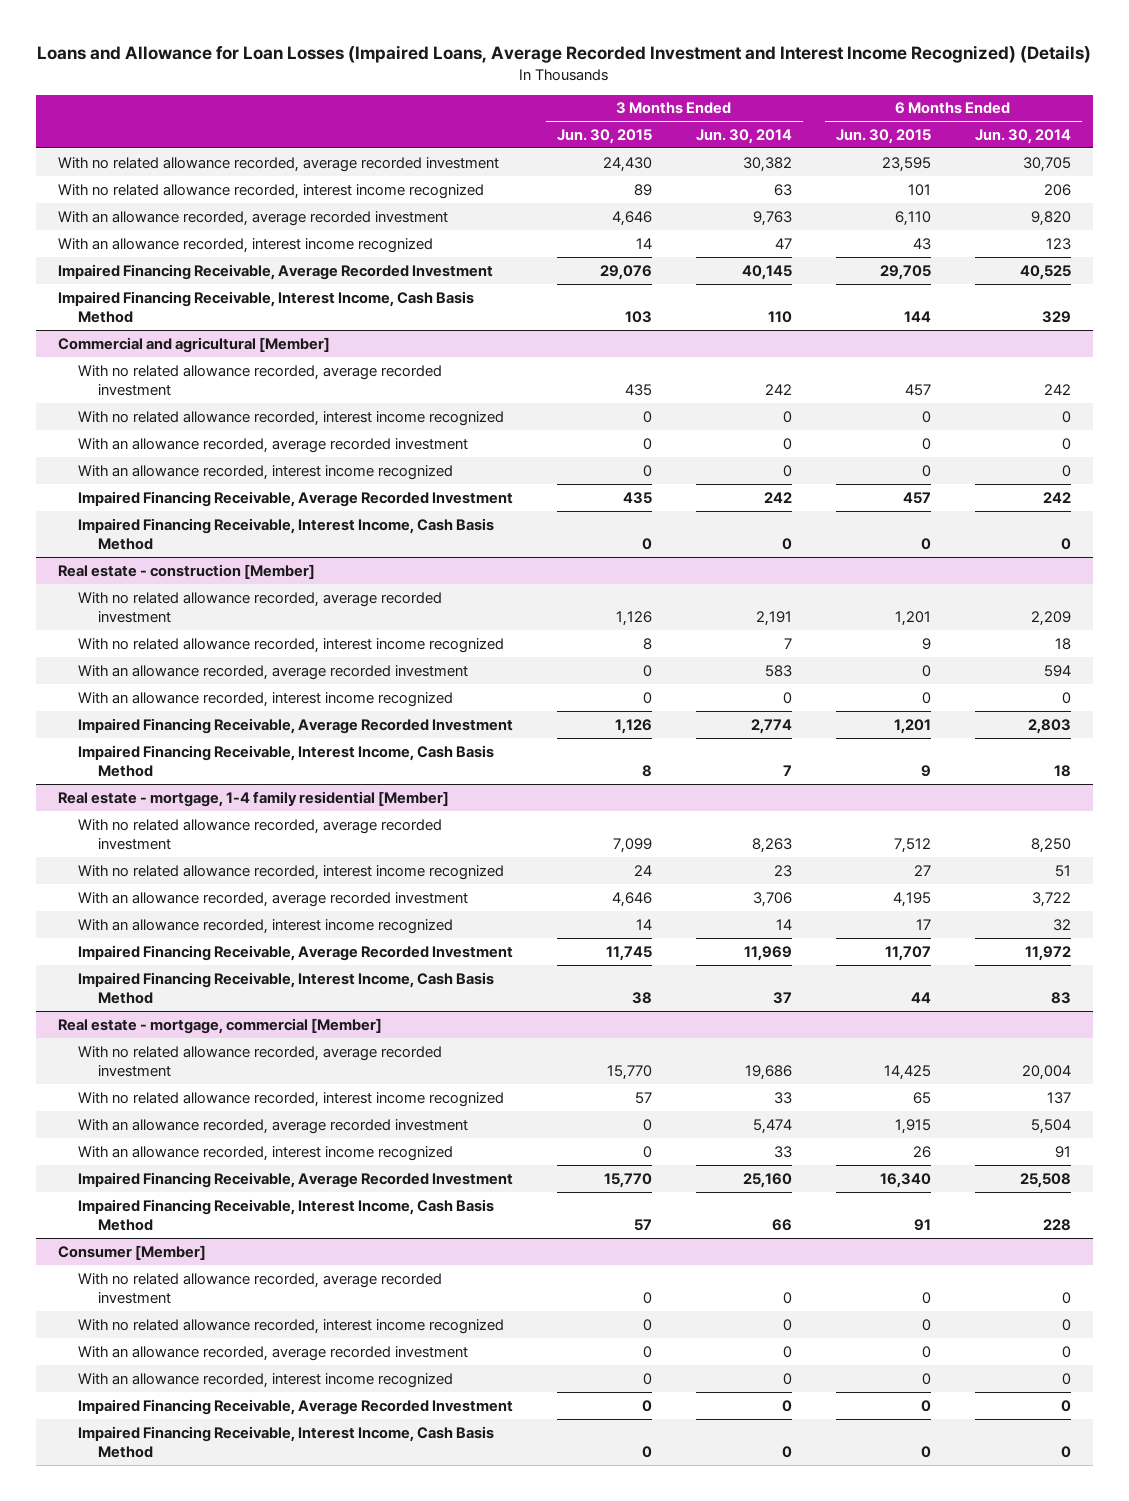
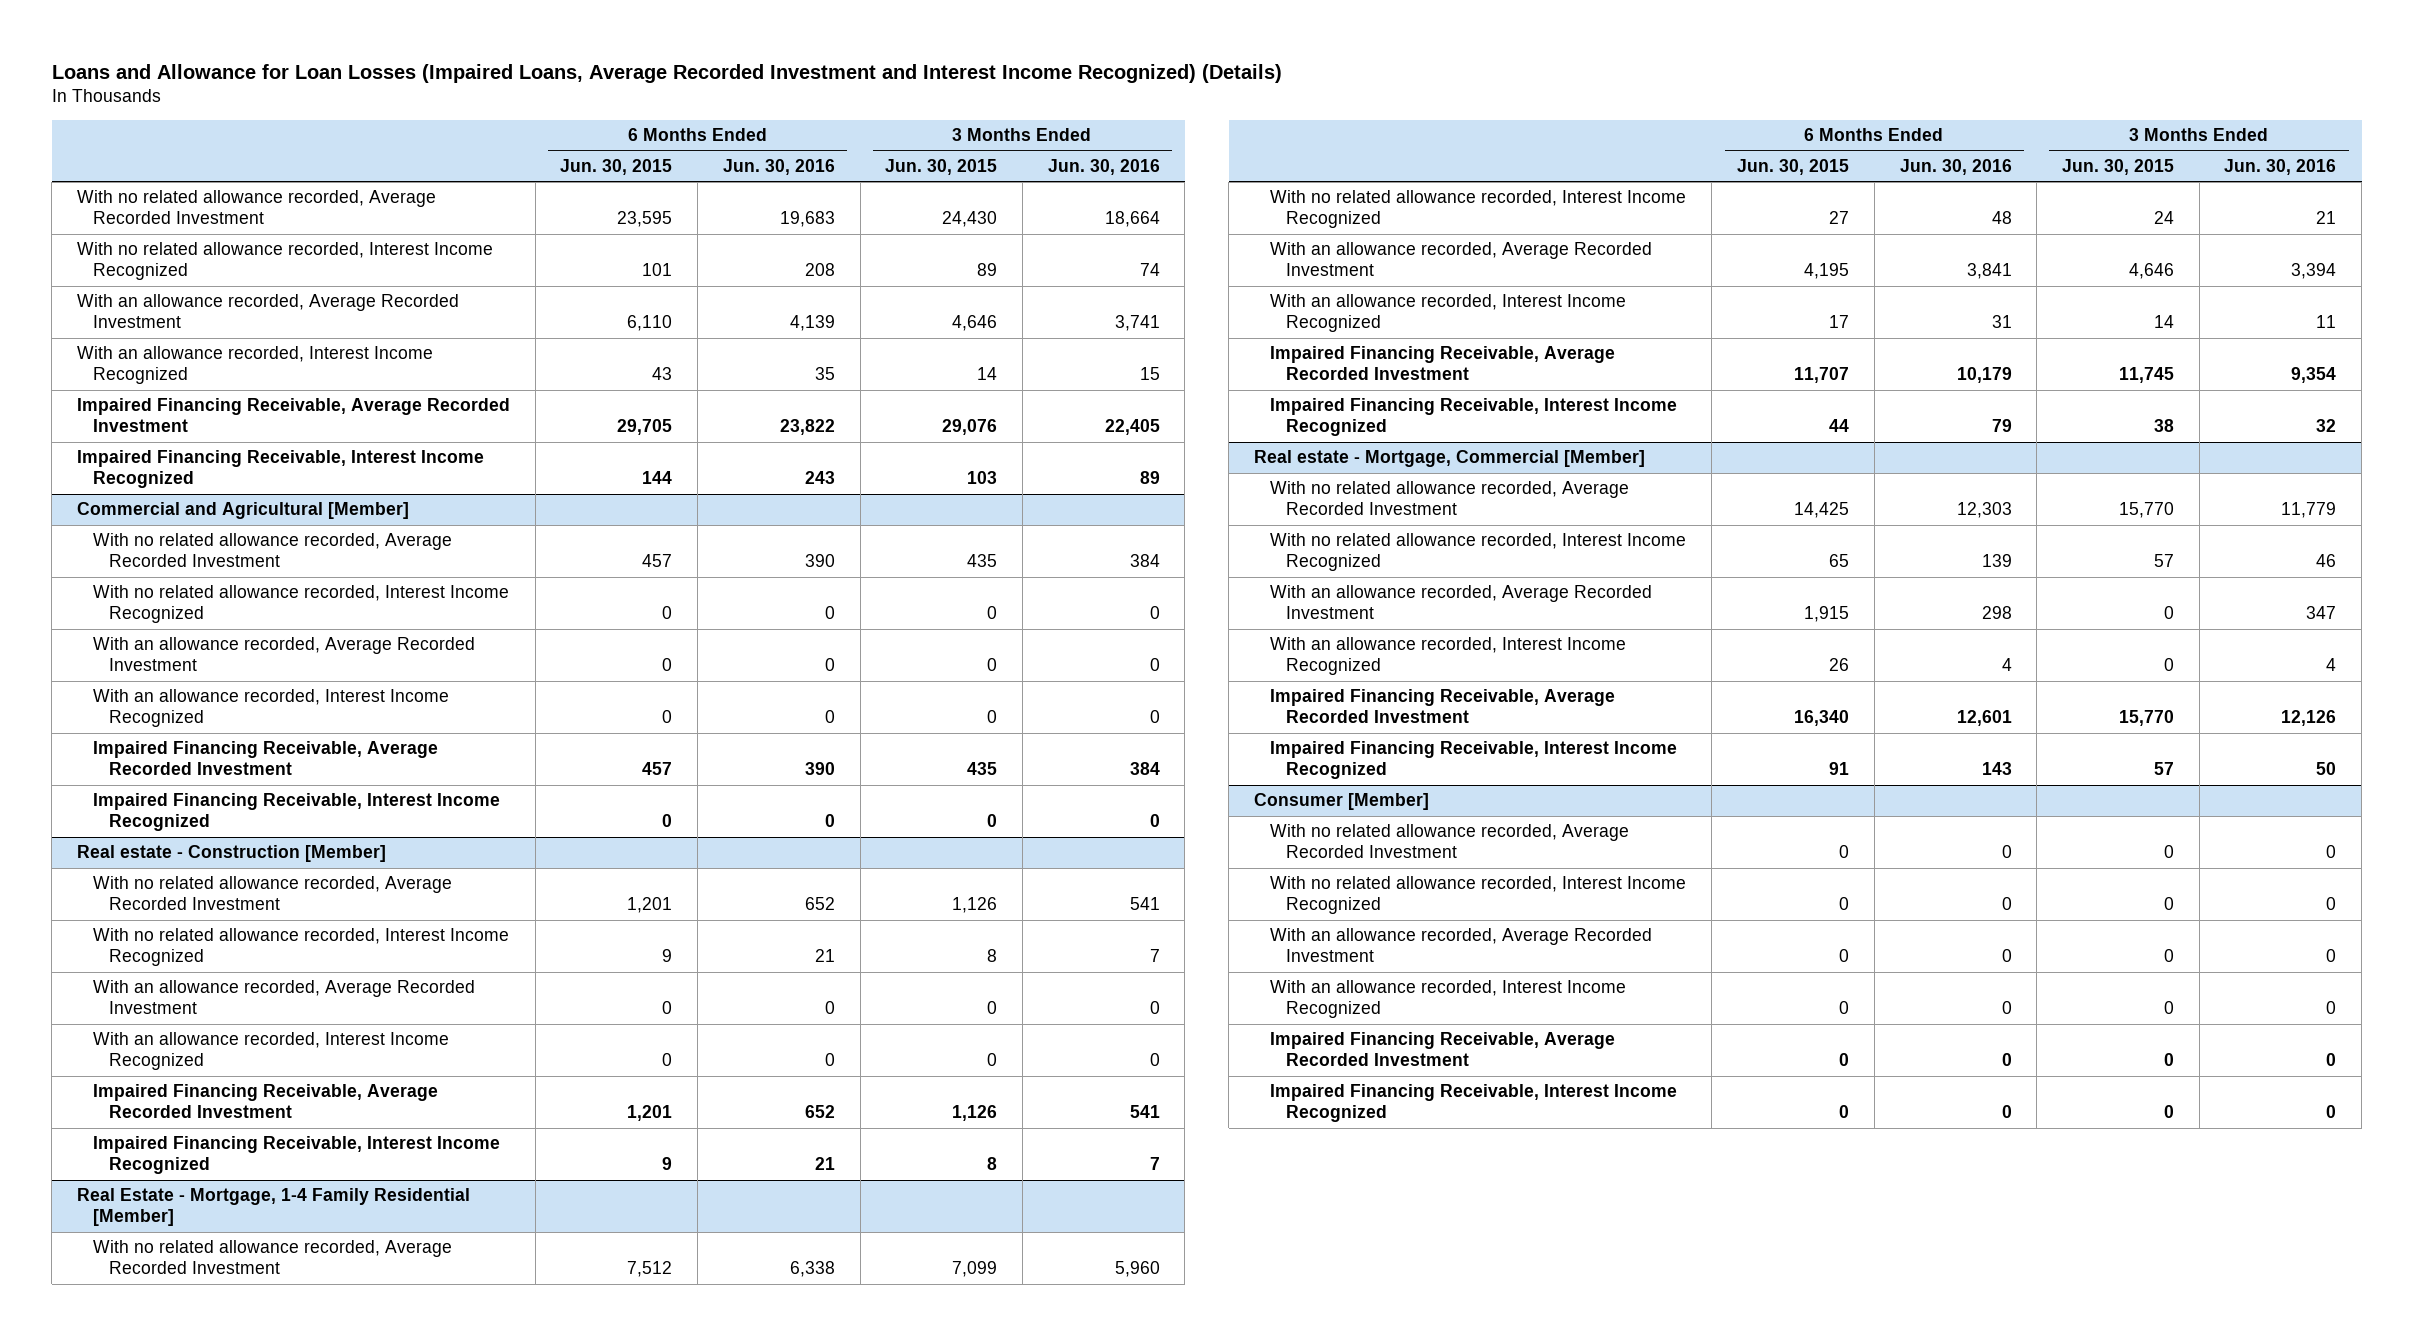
- | 3 Months Ended Jun. 30, 2015 | 3 Months Ended Jun. 30, 2014 | 6 Months Ended Jun. 30, 2015 | 6 Months Ended Jun. 30, 2014
+ | 6 Months Ended Jun. 30, 2015 | 6 Months Ended Jun. 30, 2016 | 3 Months Ended Jun. 30, 2015 | 3 Months Ended Jun. 30, 2016
- With no related allowance recorded, average recorded investment | 24,430 | 30,382 | 23,595 | 30,705
- With no related allowance recorded, interest income recognized | 89 | 63 | 101 | 206
- With an allowance recorded, average recorded investment | 4,646 | 9,763 | 6,110 | 9,820
- With an allowance recorded, interest income recognized | 14 | 47 | 43 | 123
+ With no related allowance recorded, Average Recorded Investment | 23,595 | 19,683 | 24,430 | 18,664
+ With no related allowance recorded, Interest Income Recognized | 101 | 208 | 89 | 74
+ With an allowance recorded, Average Recorded Investment | 6,110 | 4,139 | 4,646 | 3,741
+ With an allowance recorded, Interest Income Recognized | 43 | 35 | 14 | 15
- Impaired Financing Receivable, Interest Income, Cash Basis Method | 103 | 110 | 144 | 329
- Commercial and agricultural [Member]
- With no related allowance recorded, average recorded investment | 435 | 242 | 457 | 242
- With no related allowance recorded, interest income recognized | 0 | 0 | 0 | 0
- With an allowance recorded, average recorded investment | 0 | 0 | 0 | 0
- With an allowance recorded, interest income recognized | 0 | 0 | 0 | 0
+ Impaired Financing Receivable, Interest Income Recognized | 144 | 243 | 103 | 89
+ Commercial and Agricultural [Member]
+ With no related allowance recorded, Average Recorded Investment | 457 | 390 | 435 | 384
+ With no related allowance recorded, Interest Income Recognized | 0 | 0 | 0 | 0
+ With an allowance recorded, Average Recorded Investment | 0 | 0 | 0 | 0
+ With an allowance recorded, Interest Income Recognized | 0 | 0 | 0 | 0
- Impaired Financing Receivable, Interest Income, Cash Basis Method | 0 | 0 | 0 | 0
- Real estate - construction [Member]
- With no related allowance recorded, average recorded investment | 1,126 | 2,191 | 1,201 | 2,209
- With no related allowance recorded, interest income recognized | 8 | 7 | 9 | 18
- With an allowance recorded, average recorded investment | 0 | 583 | 0 | 594
- With an allowance recorded, interest income recognized | 0 | 0 | 0 | 0
+ Impaired Financing Receivable, Interest Income Recognized | 0 | 0 | 0 | 0
+ Real estate - Construction [Member]
+ With no related allowance recorded, Average Recorded Investment | 1,201 | 652 | 1,126 | 541
+ With no related allowance recorded, Interest Income Recognized | 9 | 21 | 8 | 7
+ With an allowance recorded, Average Recorded Investment | 0 | 0 | 0 | 0
+ With an allowance recorded, Interest Income Recognized | 0 | 0 | 0 | 0
- Impaired Financing Receivable, Interest Income, Cash Basis Method | 8 | 7 | 9 | 18
- Real estate - mortgage, 1-4 family residential [Member]
- With no related allowance recorded, average recorded investment | 7,099 | 8,263 | 7,512 | 8,250
- With no related allowance recorded, interest income recognized | 24 | 23 | 27 | 51
- With an allowance recorded, average recorded investment | 4,646 | 3,706 | 4,195 | 3,722
- With an allowance recorded, interest income recognized | 14 | 14 | 17 | 32
+ Impaired Financing Receivable, Interest Income Recognized | 9 | 21 | 8 | 7
+ Real Estate - Mortgage, 1-4 Family Residential [Member]
+ With no related allowance recorded, Average Recorded Investment | 7,512 | 6,338 | 7,099 | 5,960
+ With no related allowance recorded, Interest Income Recognized | 27 | 48 | 24 | 21
+ With an allowance recorded, Average Recorded Investment | 4,195 | 3,841 | 4,646 | 3,394
+ With an allowance recorded, Interest Income Recognized | 17 | 31 | 14 | 11
- Impaired Financing Receivable, Interest Income, Cash Basis Method | 38 | 37 | 44 | 83
- Real estate - mortgage, commercial [Member]
- With no related allowance recorded, average recorded investment | 15,770 | 19,686 | 14,425 | 20,004
- With no related allowance recorded, interest income recognized | 57 | 33 | 65 | 137
- With an allowance recorded, average recorded investment | 0 | 5,474 | 1,915 | 5,504
- With an allowance recorded, interest income recognized | 0 | 33 | 26 | 91
+ Impaired Financing Receivable, Interest Income Recognized | 44 | 79 | 38 | 32
+ Real estate - Mortgage, Commercial [Member]
+ With no related allowance recorded, Average Recorded Investment | 14,425 | 12,303 | 15,770 | 11,779
+ With no related allowance recorded, Interest Income Recognized | 65 | 139 | 57 | 46
+ With an allowance recorded, Average Recorded Investment | 1,915 | 298 | 0 | 347
+ With an allowance recorded, Interest Income Recognized | 26 | 4 | 0 | 4
- Impaired Financing Receivable, Interest Income, Cash Basis Method | 57 | 66 | 91 | 228
+ Impaired Financing Receivable, Interest Income Recognized | 91 | 143 | 57 | 50
@ Consumer [Member]
- With no related allowance recorded, average recorded investment | 0 | 0 | 0 | 0
- With no related allowance recorded, interest income recognized | 0 | 0 | 0 | 0
- With an allowance recorded, average recorded investment | 0 | 0 | 0 | 0
- With an allowance recorded, interest income recognized | 0 | 0 | 0 | 0
+ With no related allowance recorded, Average Recorded Investment | 0 | 0 | 0 | 0
+ With no related allowance recorded, Interest Income Recognized | 0 | 0 | 0 | 0
+ With an allowance recorded, Average Recorded Investment | 0 | 0 | 0 | 0
+ With an allowance recorded, Interest Income Recognized | 0 | 0 | 0 | 0
- Impaired Financing Receivable, Interest Income, Cash Basis Method | 0 | 0 | 0 | 0
+ Impaired Financing Receivable, Interest Income Recognized | 0 | 0 | 0 | 0

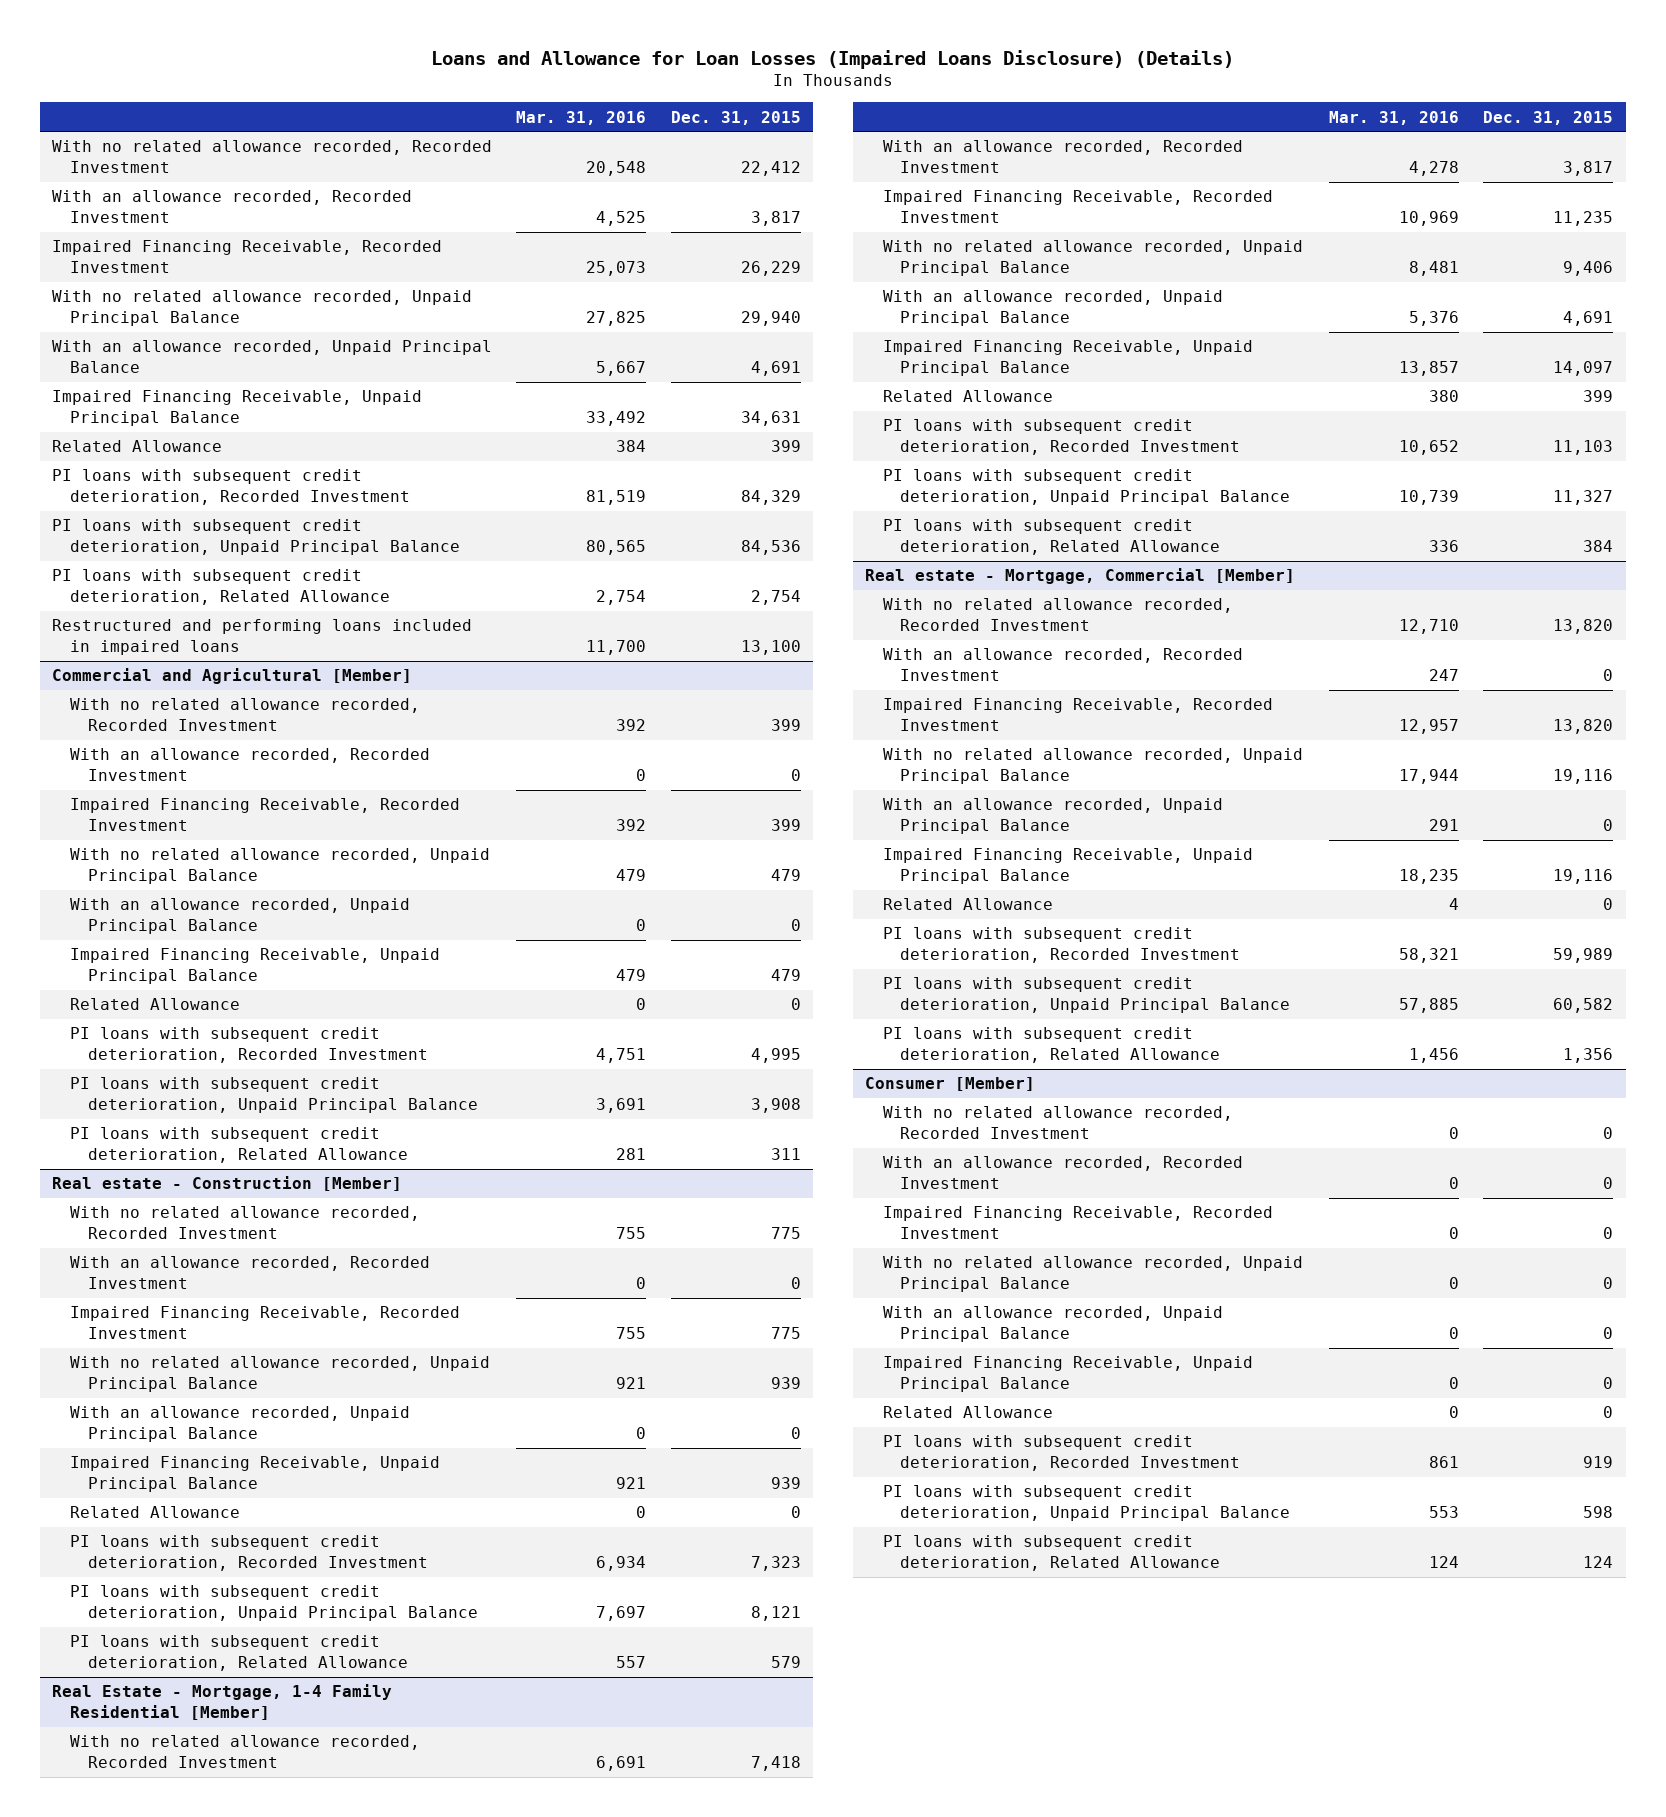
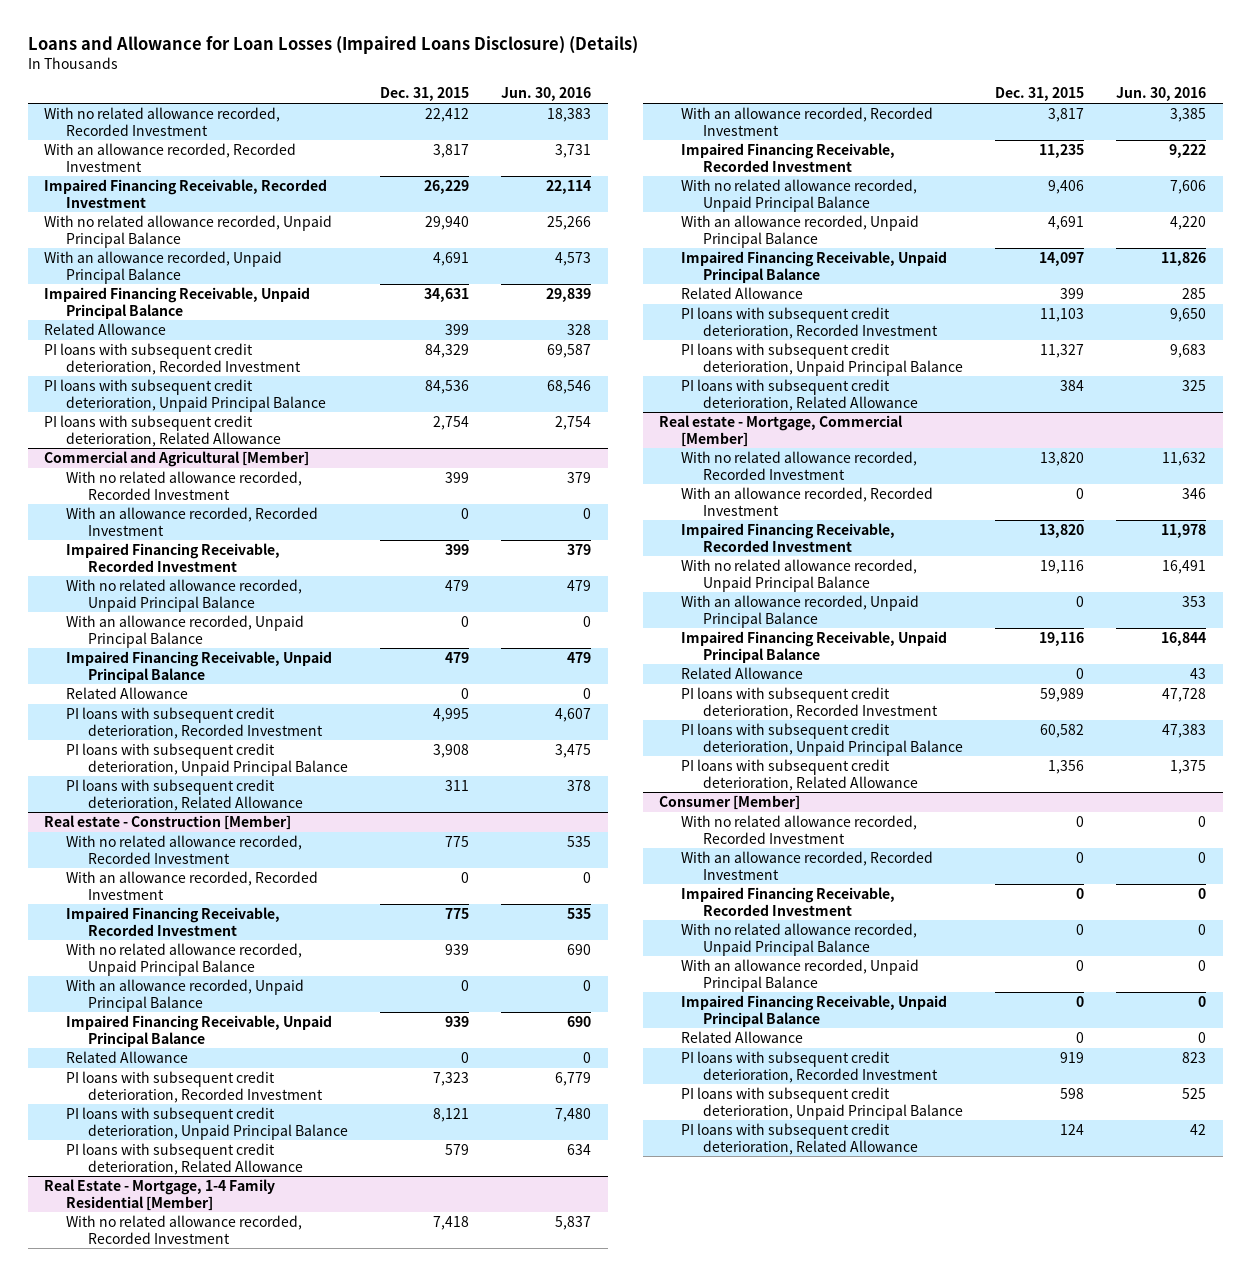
- | Mar. 31, 2016 | Dec. 31, 2015
+ | Dec. 31, 2015 | Jun. 30, 2016
- Restructured and performing loans included in impaired loans | 11,700 | 13,100

